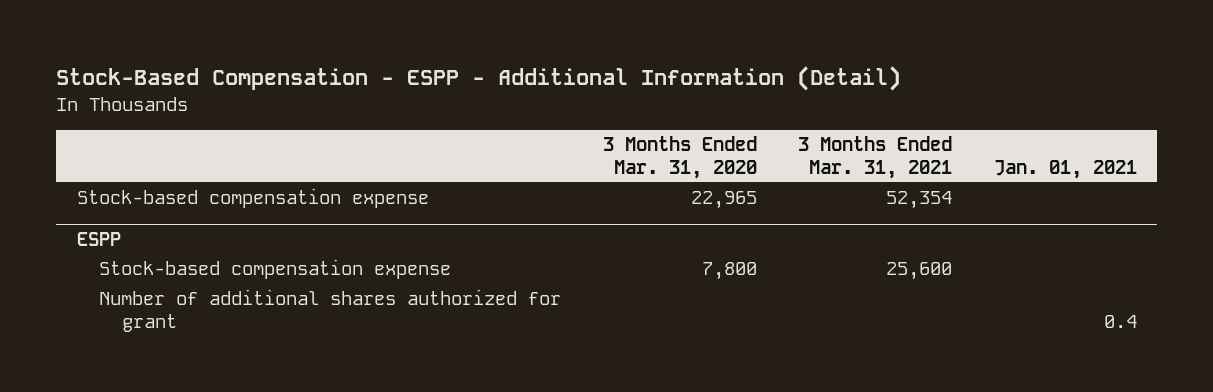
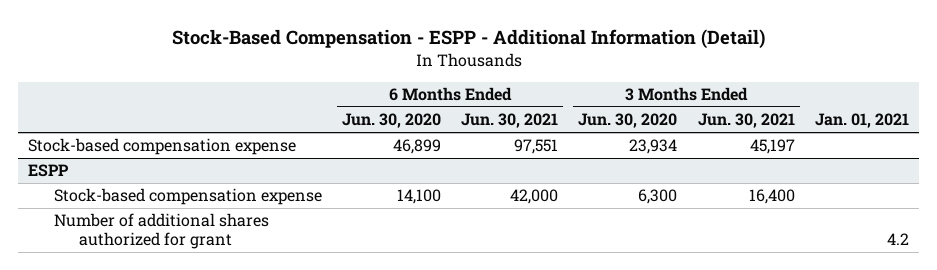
- | 3 Months Ended Mar. 31, 2020 | 3 Months Ended Mar. 31, 2021 | Jan. 01, 2021
+ | 6 Months Ended Jun. 30, 2020 | 6 Months Ended Jun. 30, 2021 | 3 Months Ended Jun. 30, 2020 | 3 Months Ended Jun. 30, 2021 | Jan. 01, 2021
@ ESPP
- Number of additional shares authorized for grant | | | 0.4
+ Number of additional shares authorized for grant | | | | | 4.2

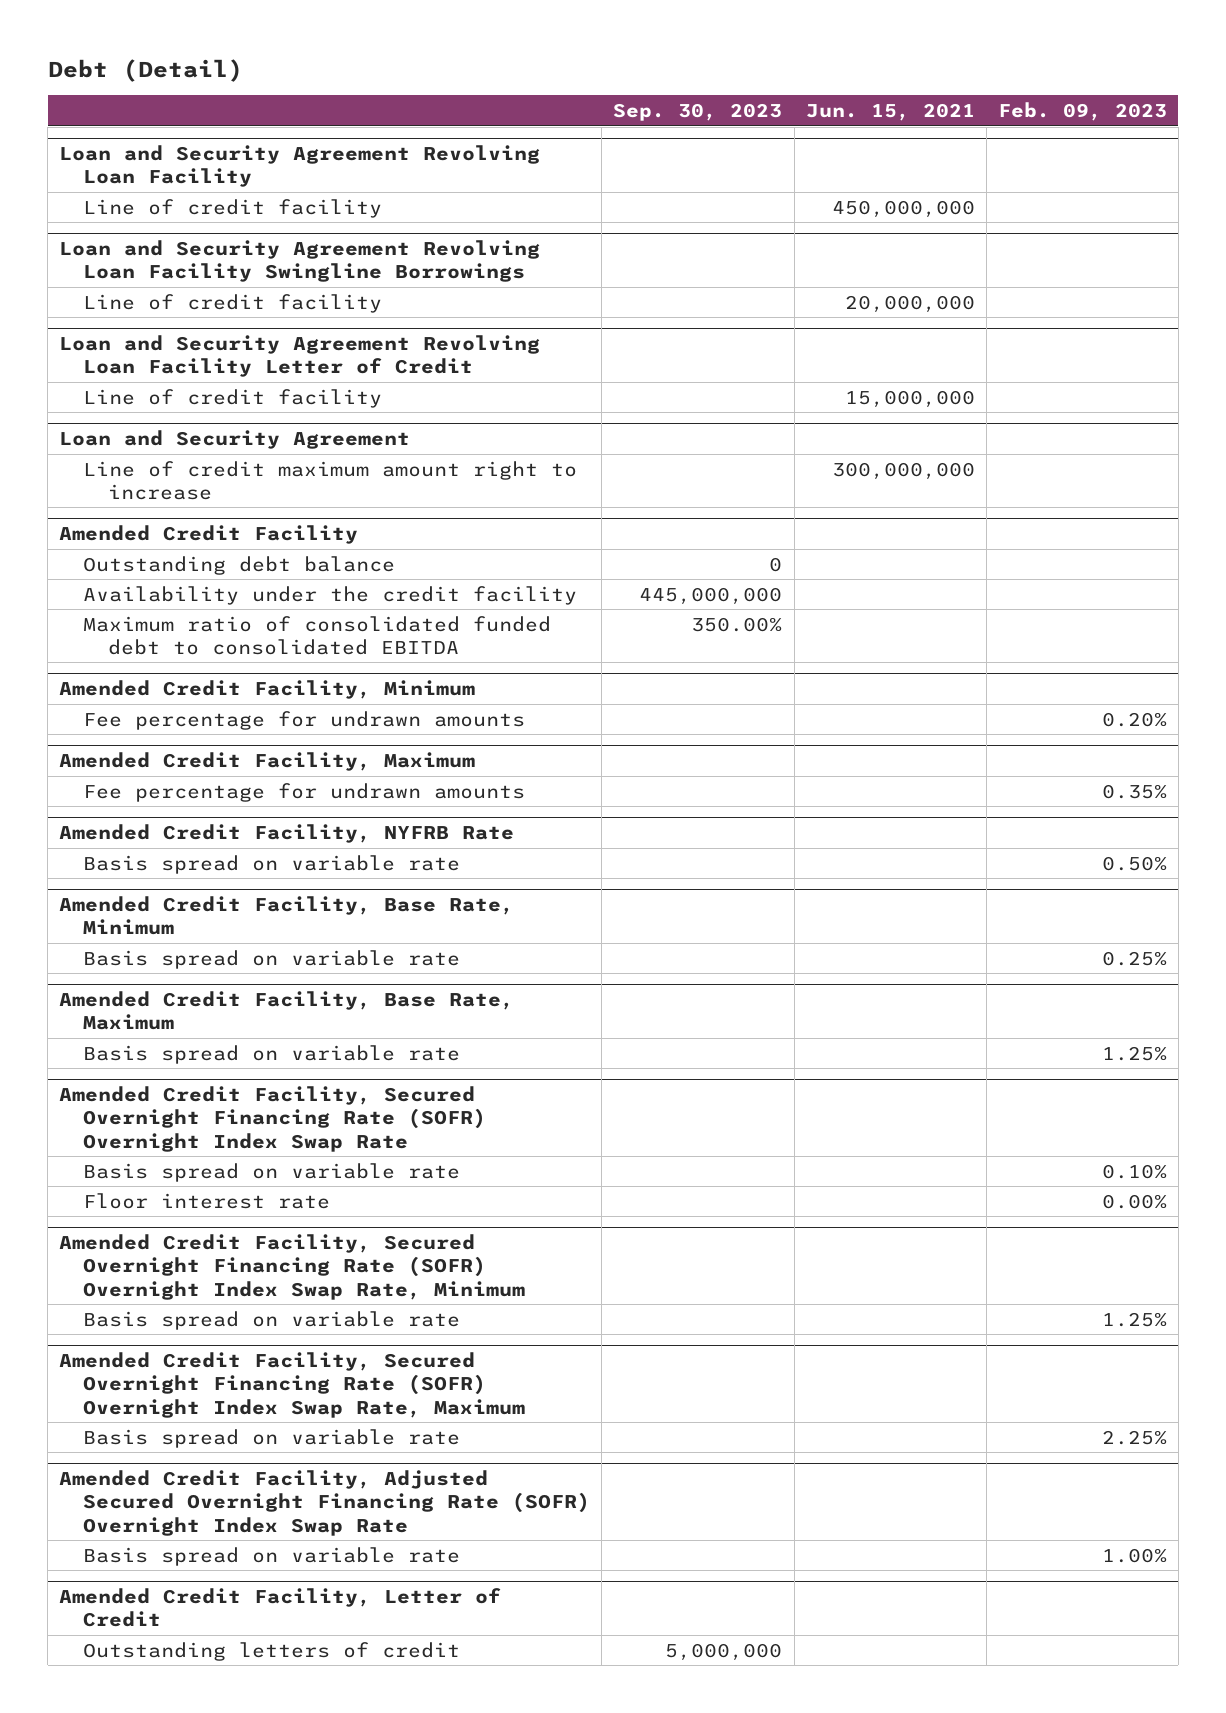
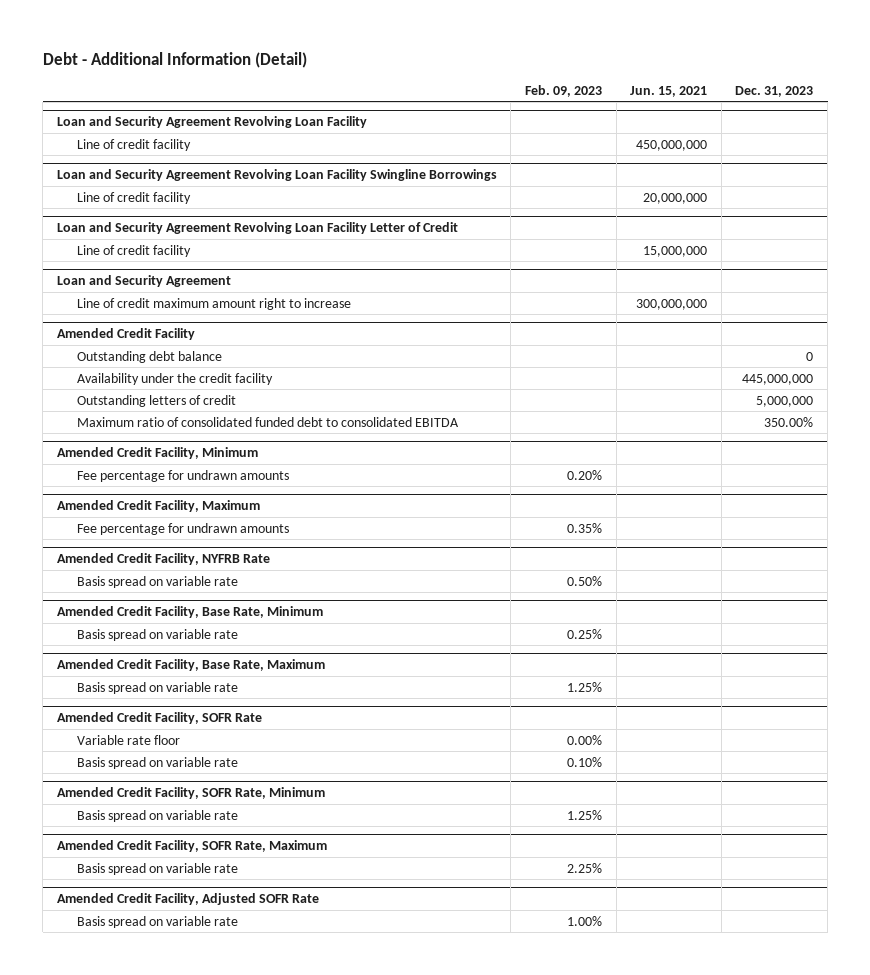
- Debt (Detail)
+ Debt - Additional Information (Detail)
- | Sep. 30, 2023 | Jun. 15, 2021 | Feb. 09, 2023
+ | Feb. 09, 2023 | Jun. 15, 2021 | Dec. 31, 2023
@ Amended Credit Facility
+ Outstanding letters of credit | | | 5,000,000
- Amended Credit Facility, Secured Overnight Financing Rate (SOFR) Overnight Index Swap Rate
+ Amended Credit Facility, SOFR Rate
+ Variable rate floor | 0.00% | |
- Floor interest rate | | | 0.00%
- Amended Credit Facility, Secured Overnight Financing Rate (SOFR) Overnight Index Swap Rate, Minimum
+ Amended Credit Facility, SOFR Rate, Minimum
- Amended Credit Facility, Secured Overnight Financing Rate (SOFR) Overnight Index Swap Rate, Maximum
+ Amended Credit Facility, SOFR Rate, Maximum
- Amended Credit Facility, Adjusted Secured Overnight Financing Rate (SOFR) Overnight Index Swap Rate
+ Amended Credit Facility, Adjusted SOFR Rate
- Amended Credit Facility, Letter of Credit
- Outstanding letters of credit | 5,000,000 | |

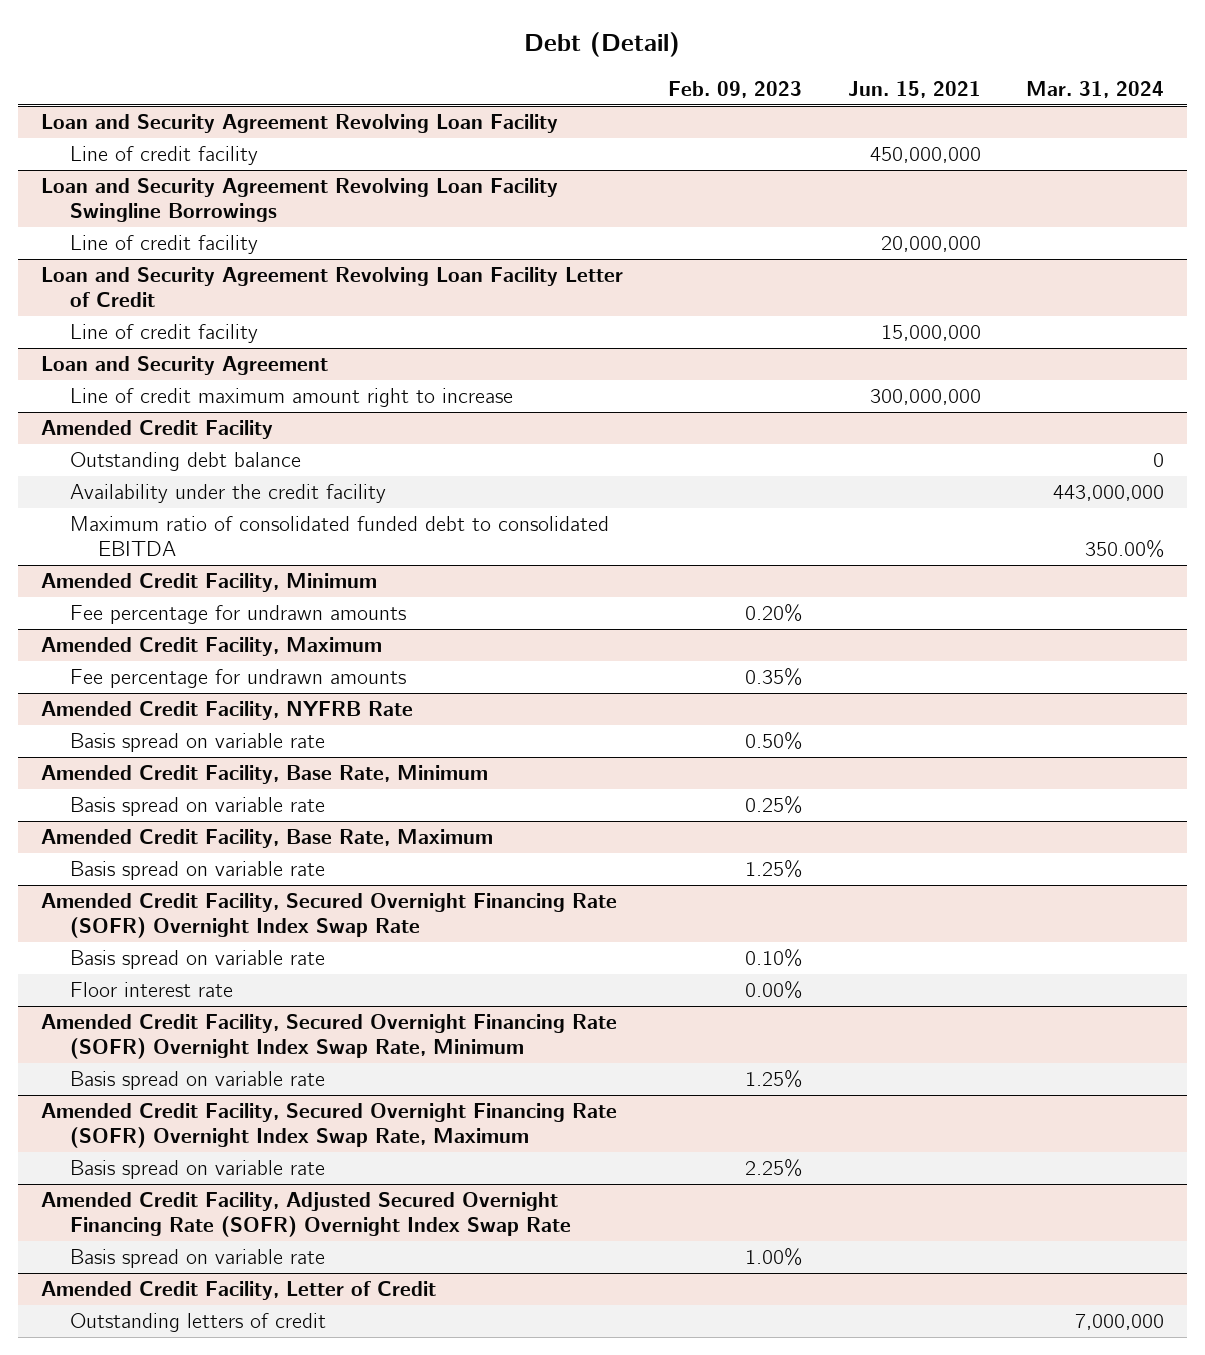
- Debt - Additional Information (Detail)
+ Debt (Detail)
- | Feb. 09, 2023 | Jun. 15, 2021 | Dec. 31, 2023
+ | Feb. 09, 2023 | Jun. 15, 2021 | Mar. 31, 2024
@ Amended Credit Facility
- Outstanding letters of credit | | | 5,000,000
- Amended Credit Facility, SOFR Rate
- Variable rate floor | 0.00% | |
+ Amended Credit Facility, Secured Overnight Financing Rate (SOFR) Overnight Index Swap Rate
- Amended Credit Facility, SOFR Rate, Minimum
+ Floor interest rate | 0.00% | |
+ Amended Credit Facility, Secured Overnight Financing Rate (SOFR) Overnight Index Swap Rate, Minimum
- Amended Credit Facility, SOFR Rate, Maximum
+ Amended Credit Facility, Secured Overnight Financing Rate (SOFR) Overnight Index Swap Rate, Maximum
- Amended Credit Facility, Adjusted SOFR Rate
+ Amended Credit Facility, Adjusted Secured Overnight Financing Rate (SOFR) Overnight Index Swap Rate
+ Amended Credit Facility, Letter of Credit
+ Outstanding letters of credit | | | 7,000,000

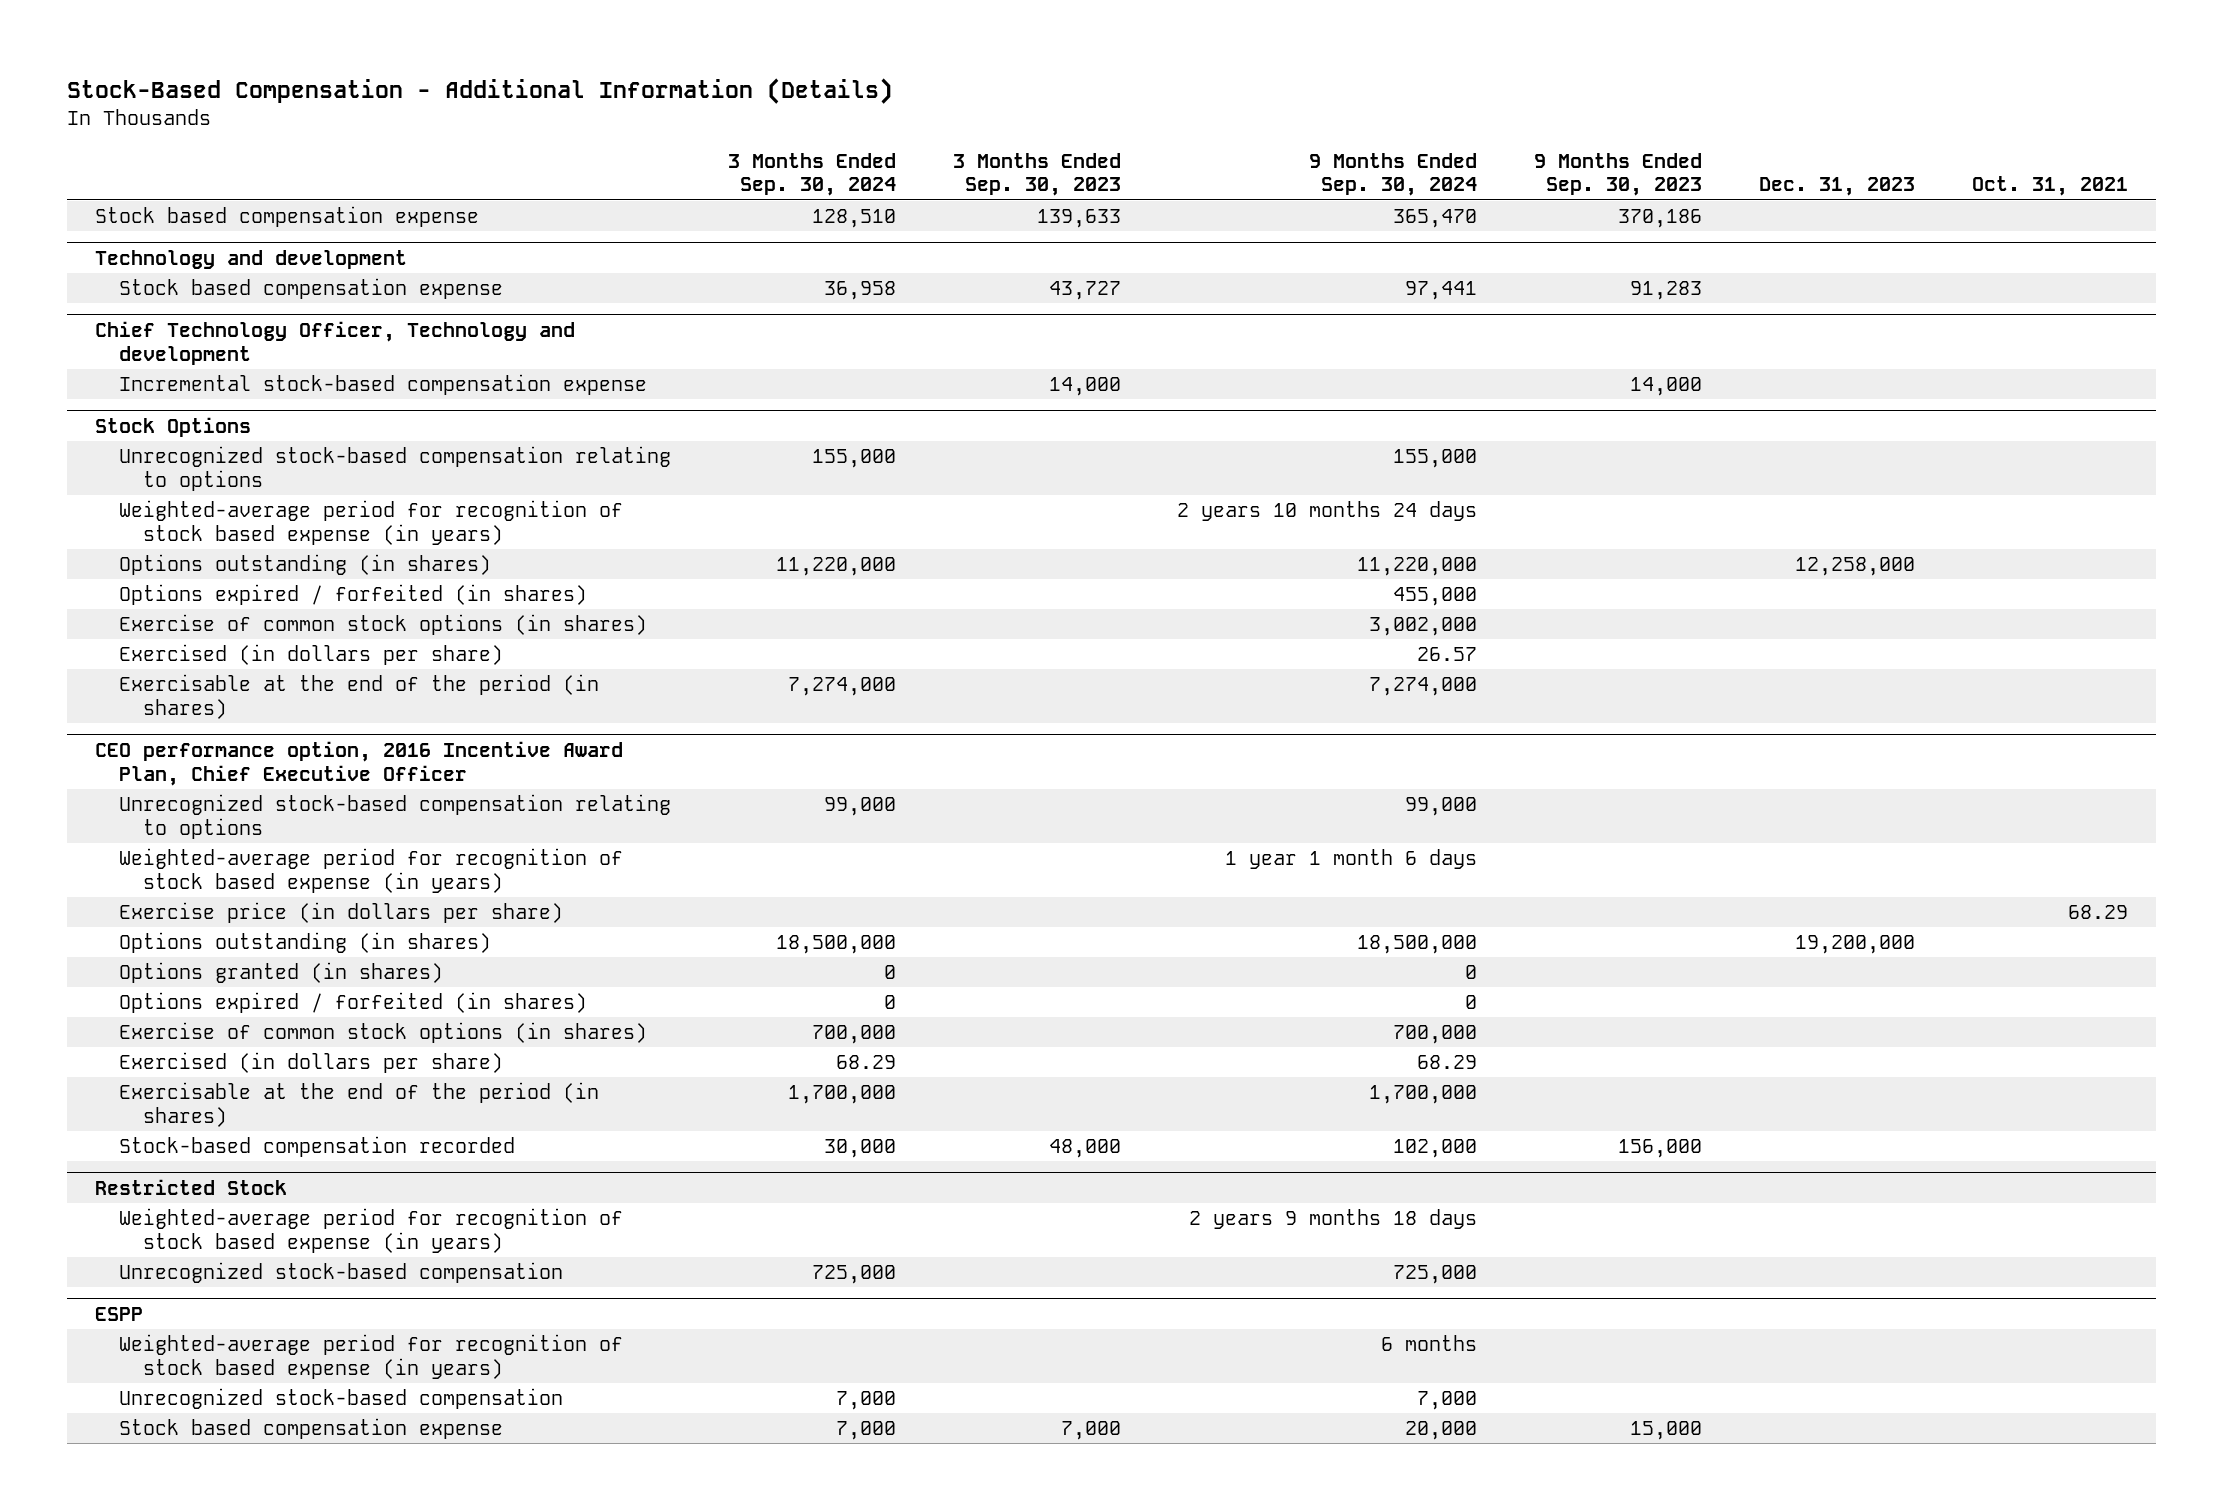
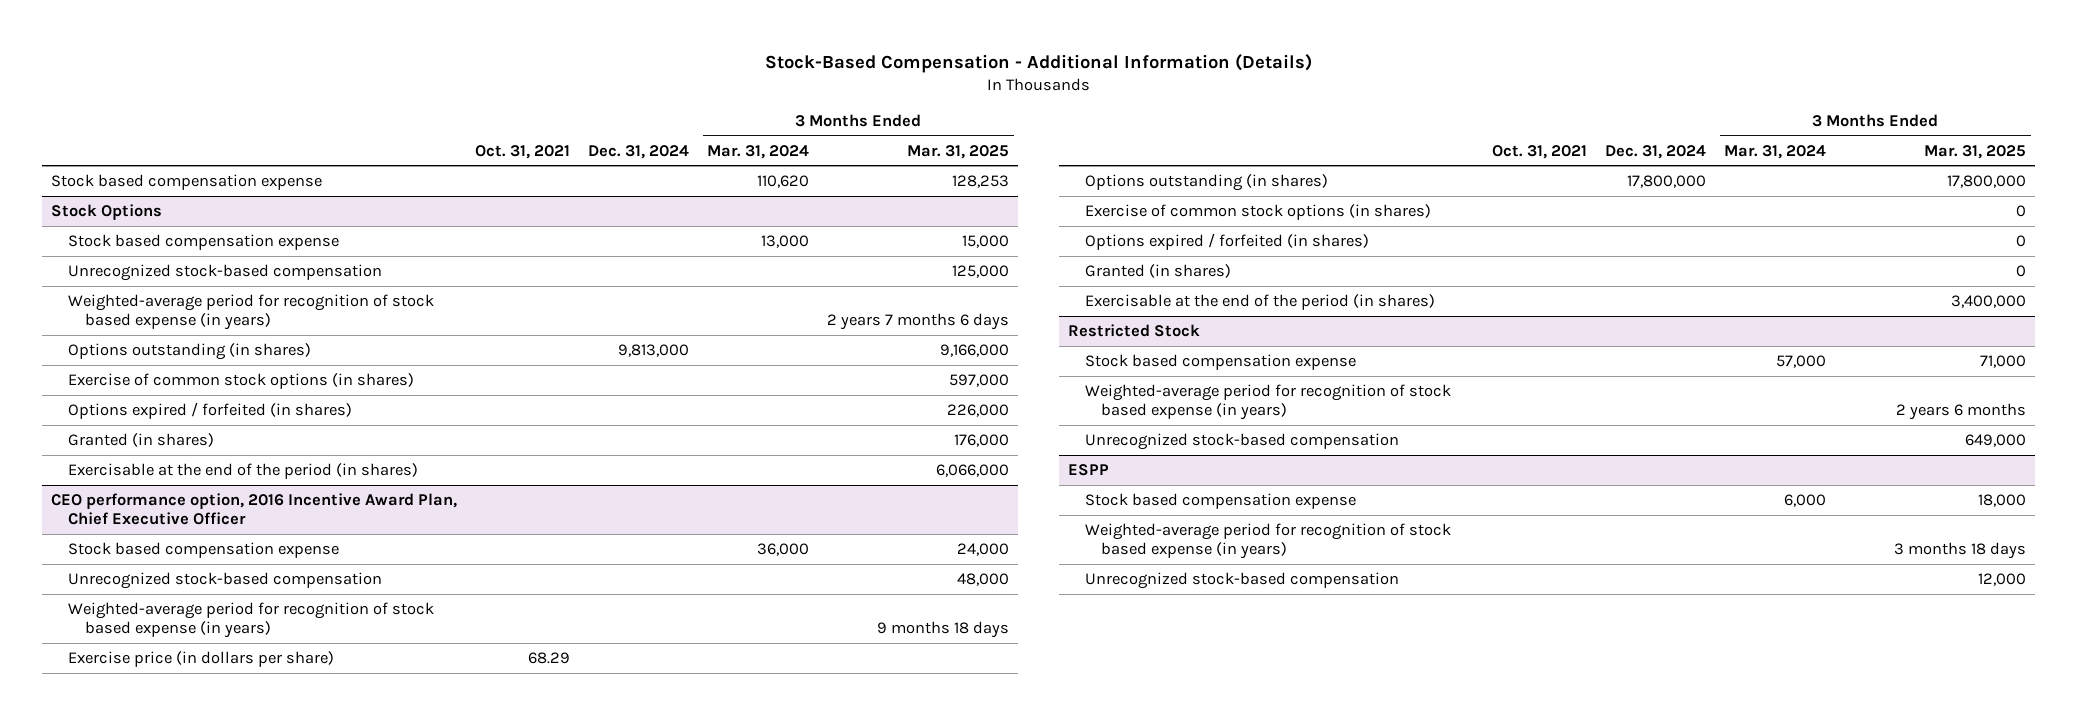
- | 3 Months Ended Sep. 30, 2024 | 3 Months Ended Sep. 30, 2023 | 9 Months Ended Sep. 30, 2024 | 9 Months Ended Sep. 30, 2023 | Dec. 31, 2023 | Oct. 31, 2021
+ | Oct. 31, 2021 | Dec. 31, 2024 | 3 Months Ended Mar. 31, 2024 | 3 Months Ended Mar. 31, 2025
- Technology and development
- Stock based compensation expense | 36,958 | 43,727 | 97,441 | 91,283 | |
- Chief Technology Officer, Technology and development
- Incremental stock-based compensation expense | | 14,000 | | 14,000 | |
@ Stock Options
- Unrecognized stock-based compensation relating to options | 155,000 | | 155,000 | | |
+ Stock based compensation expense | | | 13,000 | 15,000
+ Unrecognized stock-based compensation | | | | 125,000
- Exercised (in dollars per share) | | | 26.57 | | |
moved down: Options expired / forfeited (in shares) | | | | 226,000
+ Granted (in shares) | | | | 176,000
@ CEO performance option, 2016 Incentive Award Plan, Chief Executive Officer
- Unrecognized stock-based compensation relating to options | 99,000 | | 99,000 | | |
+ Stock based compensation expense | | | 36,000 | 24,000
+ Unrecognized stock-based compensation | | | | 48,000
- Options granted (in shares) | 0 | | 0 | | |
- Exercised (in dollars per share) | 68.29 | | 68.29 | | |
moved down: Options expired / forfeited (in shares) | | | | 0
+ Granted (in shares) | | | | 0
- Stock-based compensation recorded | 30,000 | 48,000 | 102,000 | 156,000 | |
@ Restricted Stock
+ Stock based compensation expense | | | 57,000 | 71,000
@ ESPP
moved up: Stock based compensation expense | | | 6,000 | 18,000

